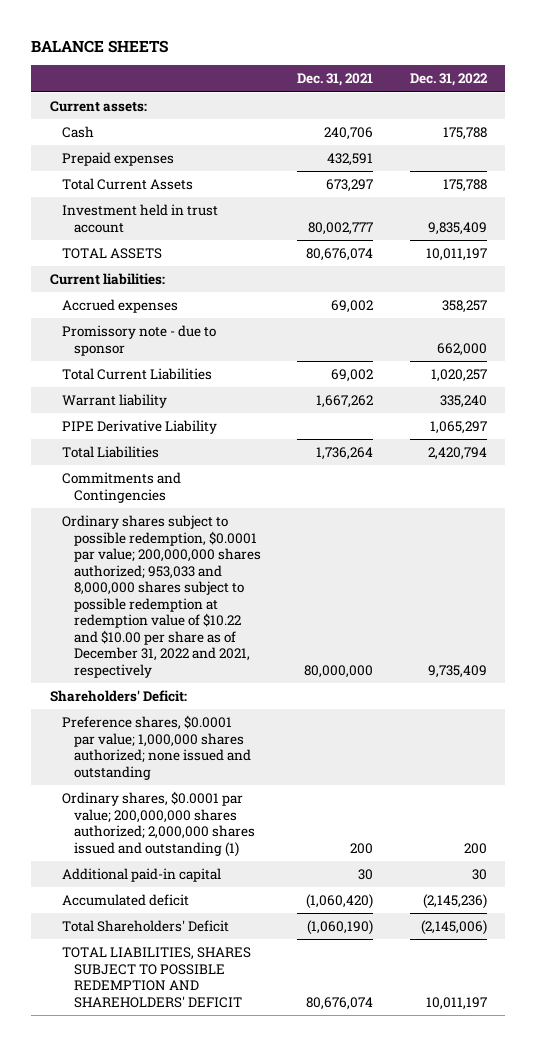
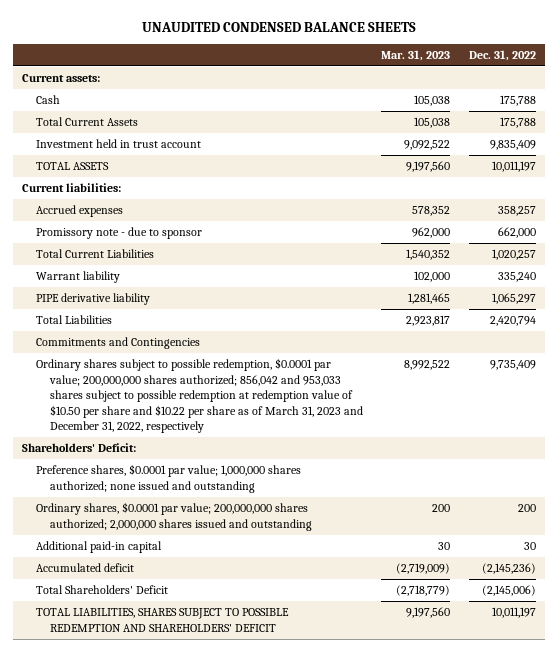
- BALANCE SHEETS
+ UNAUDITED CONDENSED BALANCE SHEETS
- | Dec. 31, 2021 | Dec. 31, 2022
+ | Mar. 31, 2023 | Dec. 31, 2022
- Prepaid expenses | 432,591 |
- PIPE Derivative Liability | | 1,065,297
+ PIPE derivative liability | 1,281,465 | 1,065,297
- Ordinary shares subject to possible redemption, $0.0001 par value; 200,000,000 shares authorized; 953,033 and 8,000,000 shares subject to possible redemption at redemption value of $10.22 and $10.00 per share as of December 31, 2022 and 2021, respectively | 80,000,000 | 9,735,409
+ Ordinary shares subject to possible redemption, $0.0001 par value; 200,000,000 shares authorized; 856,042 and 953,033 shares subject to possible redemption at redemption value of $10.50 per share and $10.22 per share as of March 31, 2023 and December 31, 2022, respectively | 8,992,522 | 9,735,409
- Ordinary shares, $0.0001 par value; 200,000,000 shares authorized; 2,000,000 shares issued and outstanding (1) | 200 | 200
+ Ordinary shares, $0.0001 par value; 200,000,000 shares authorized; 2,000,000 shares issued and outstanding | 200 | 200

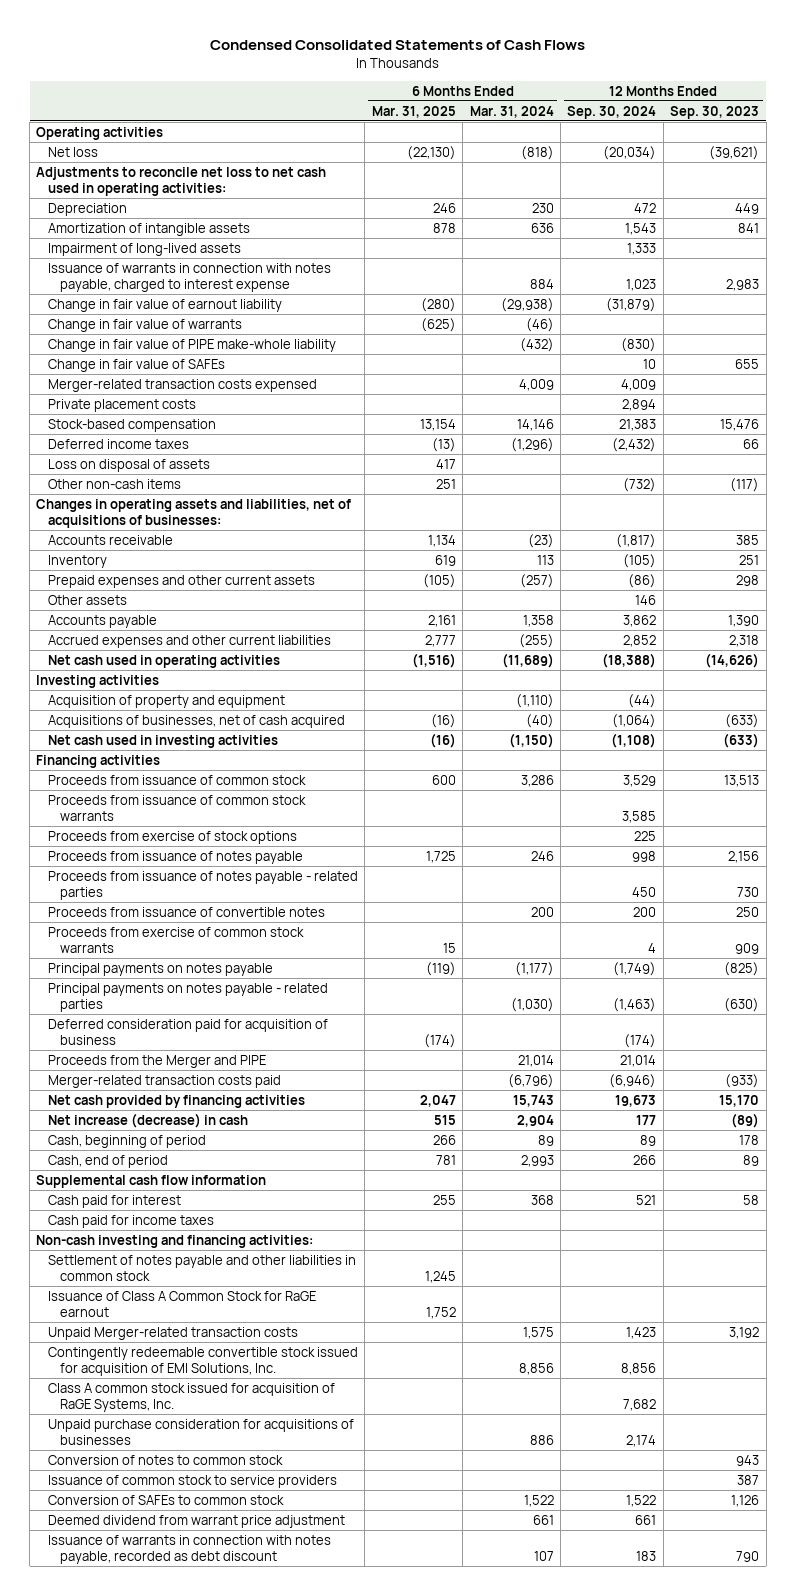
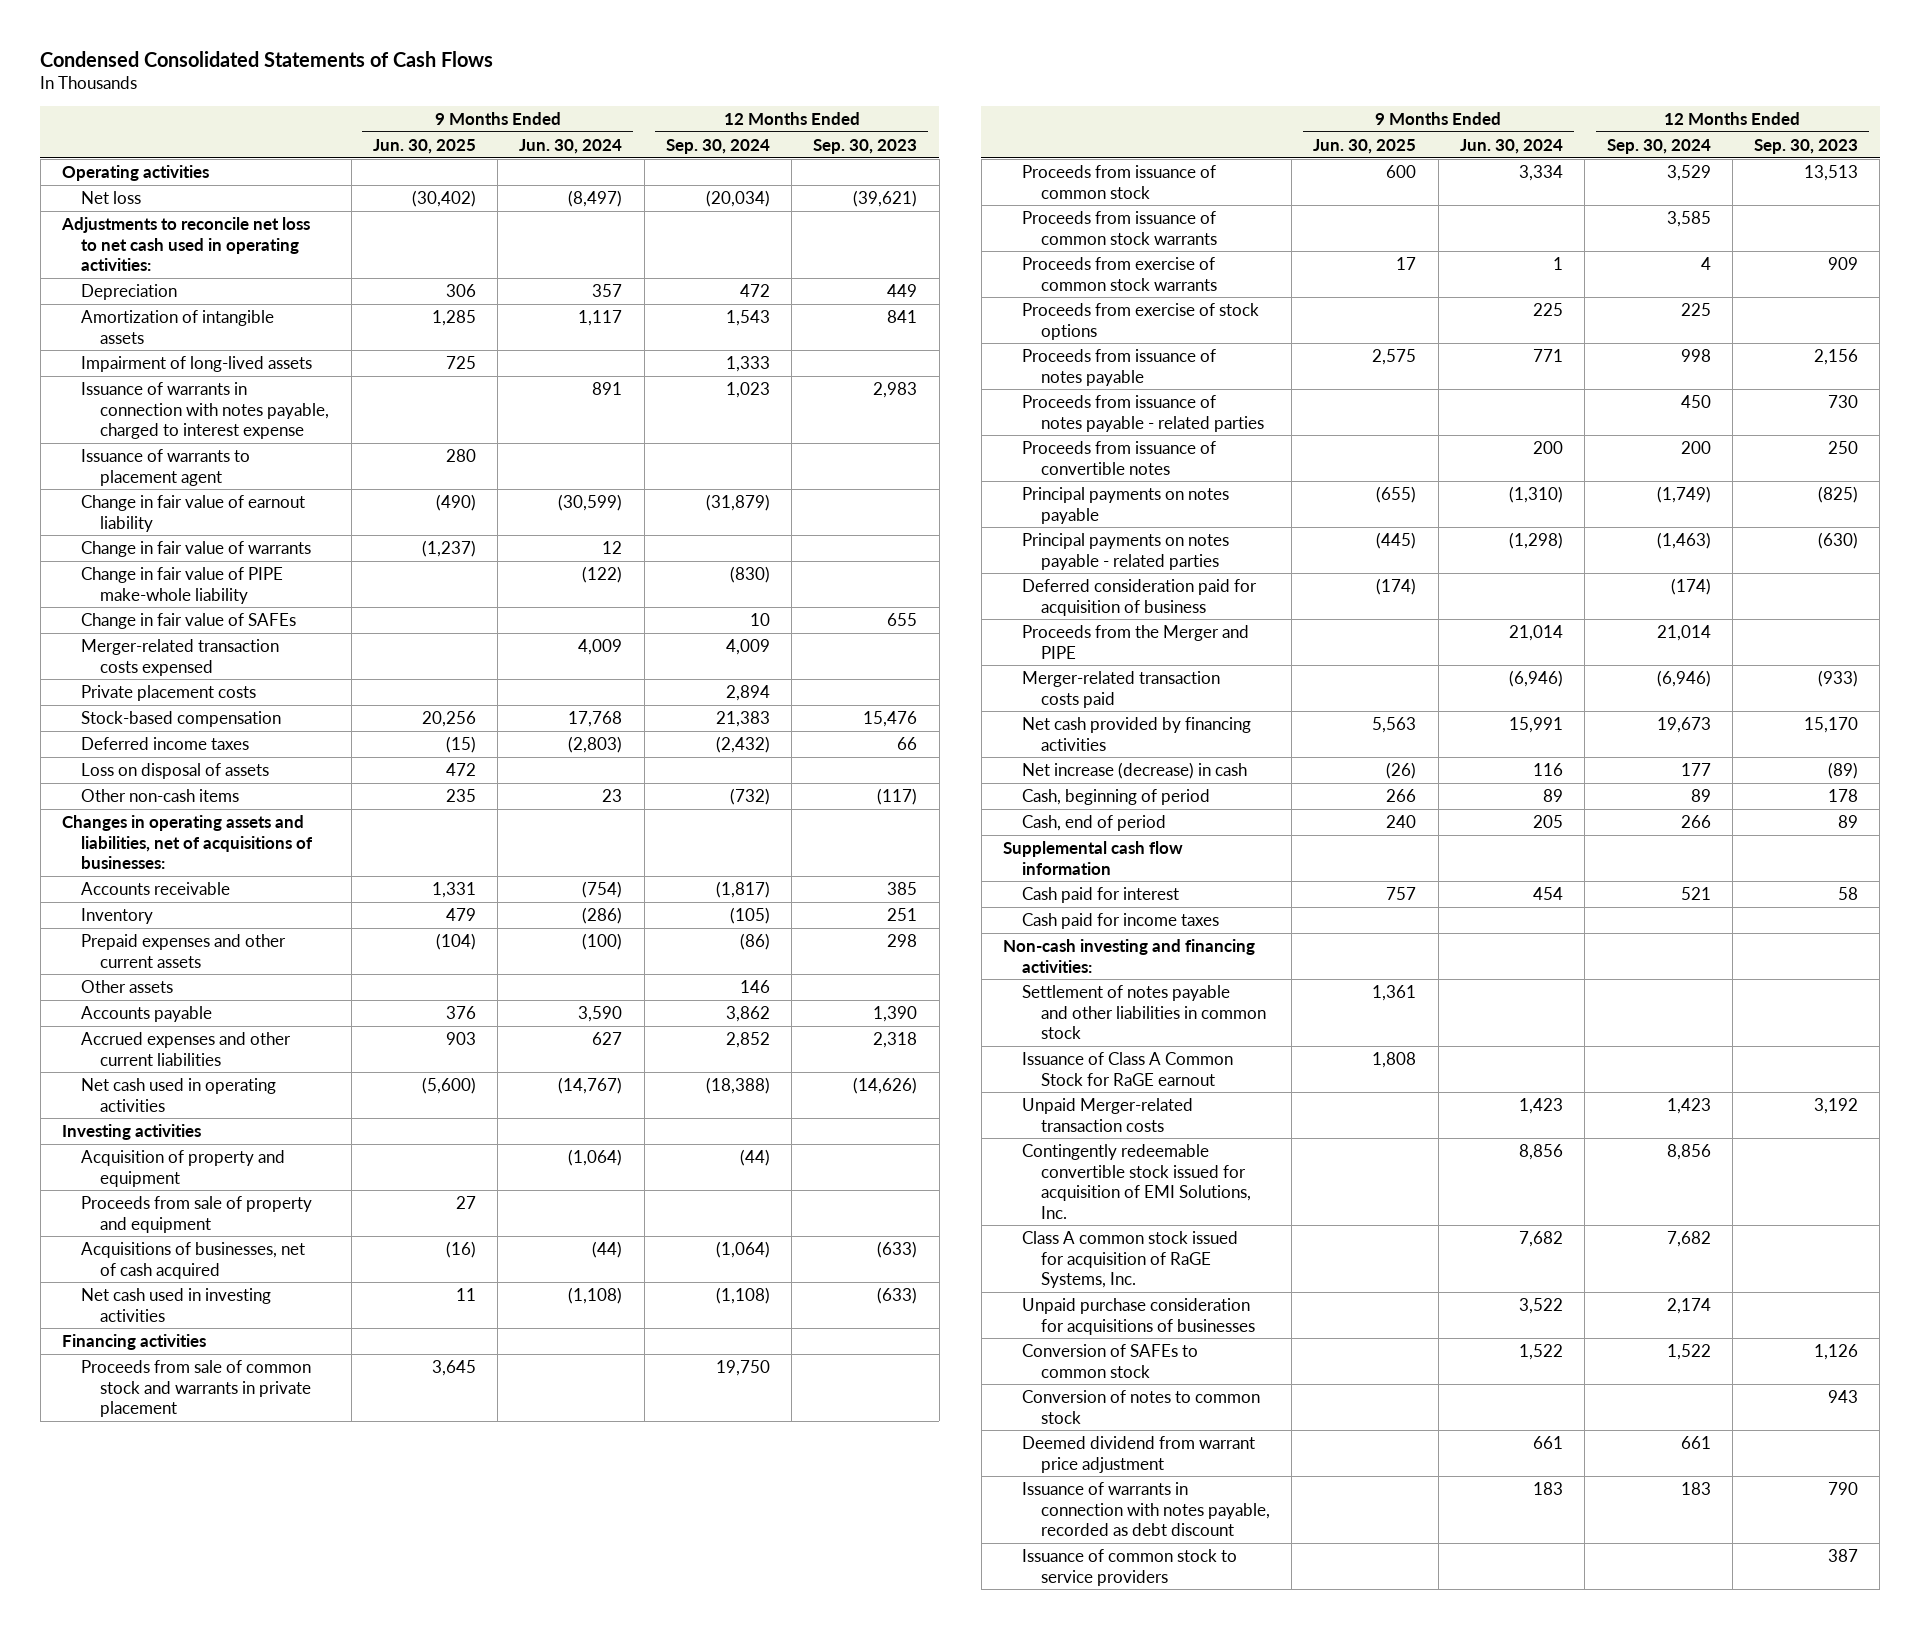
- | 6 Months Ended Mar. 31, 2025 | 6 Months Ended Mar. 31, 2024 | 12 Months Ended Sep. 30, 2024 | 12 Months Ended Sep. 30, 2023
+ | 9 Months Ended Jun. 30, 2025 | 9 Months Ended Jun. 30, 2024 | 12 Months Ended Sep. 30, 2024 | 12 Months Ended Sep. 30, 2023
+ Issuance of warrants to placement agent | 280 | | |
+ Proceeds from sale of property and equipment | 27 | | |
+ Proceeds from sale of common stock and warrants in private placement | 3,645 | | 19,750 |
moved up: Proceeds from exercise of common stock warrants | 17 | 1 | 4 | 909
moved down: Conversion of notes to common stock | | | | 943
moved down: Issuance of common stock to service providers | | | | 387

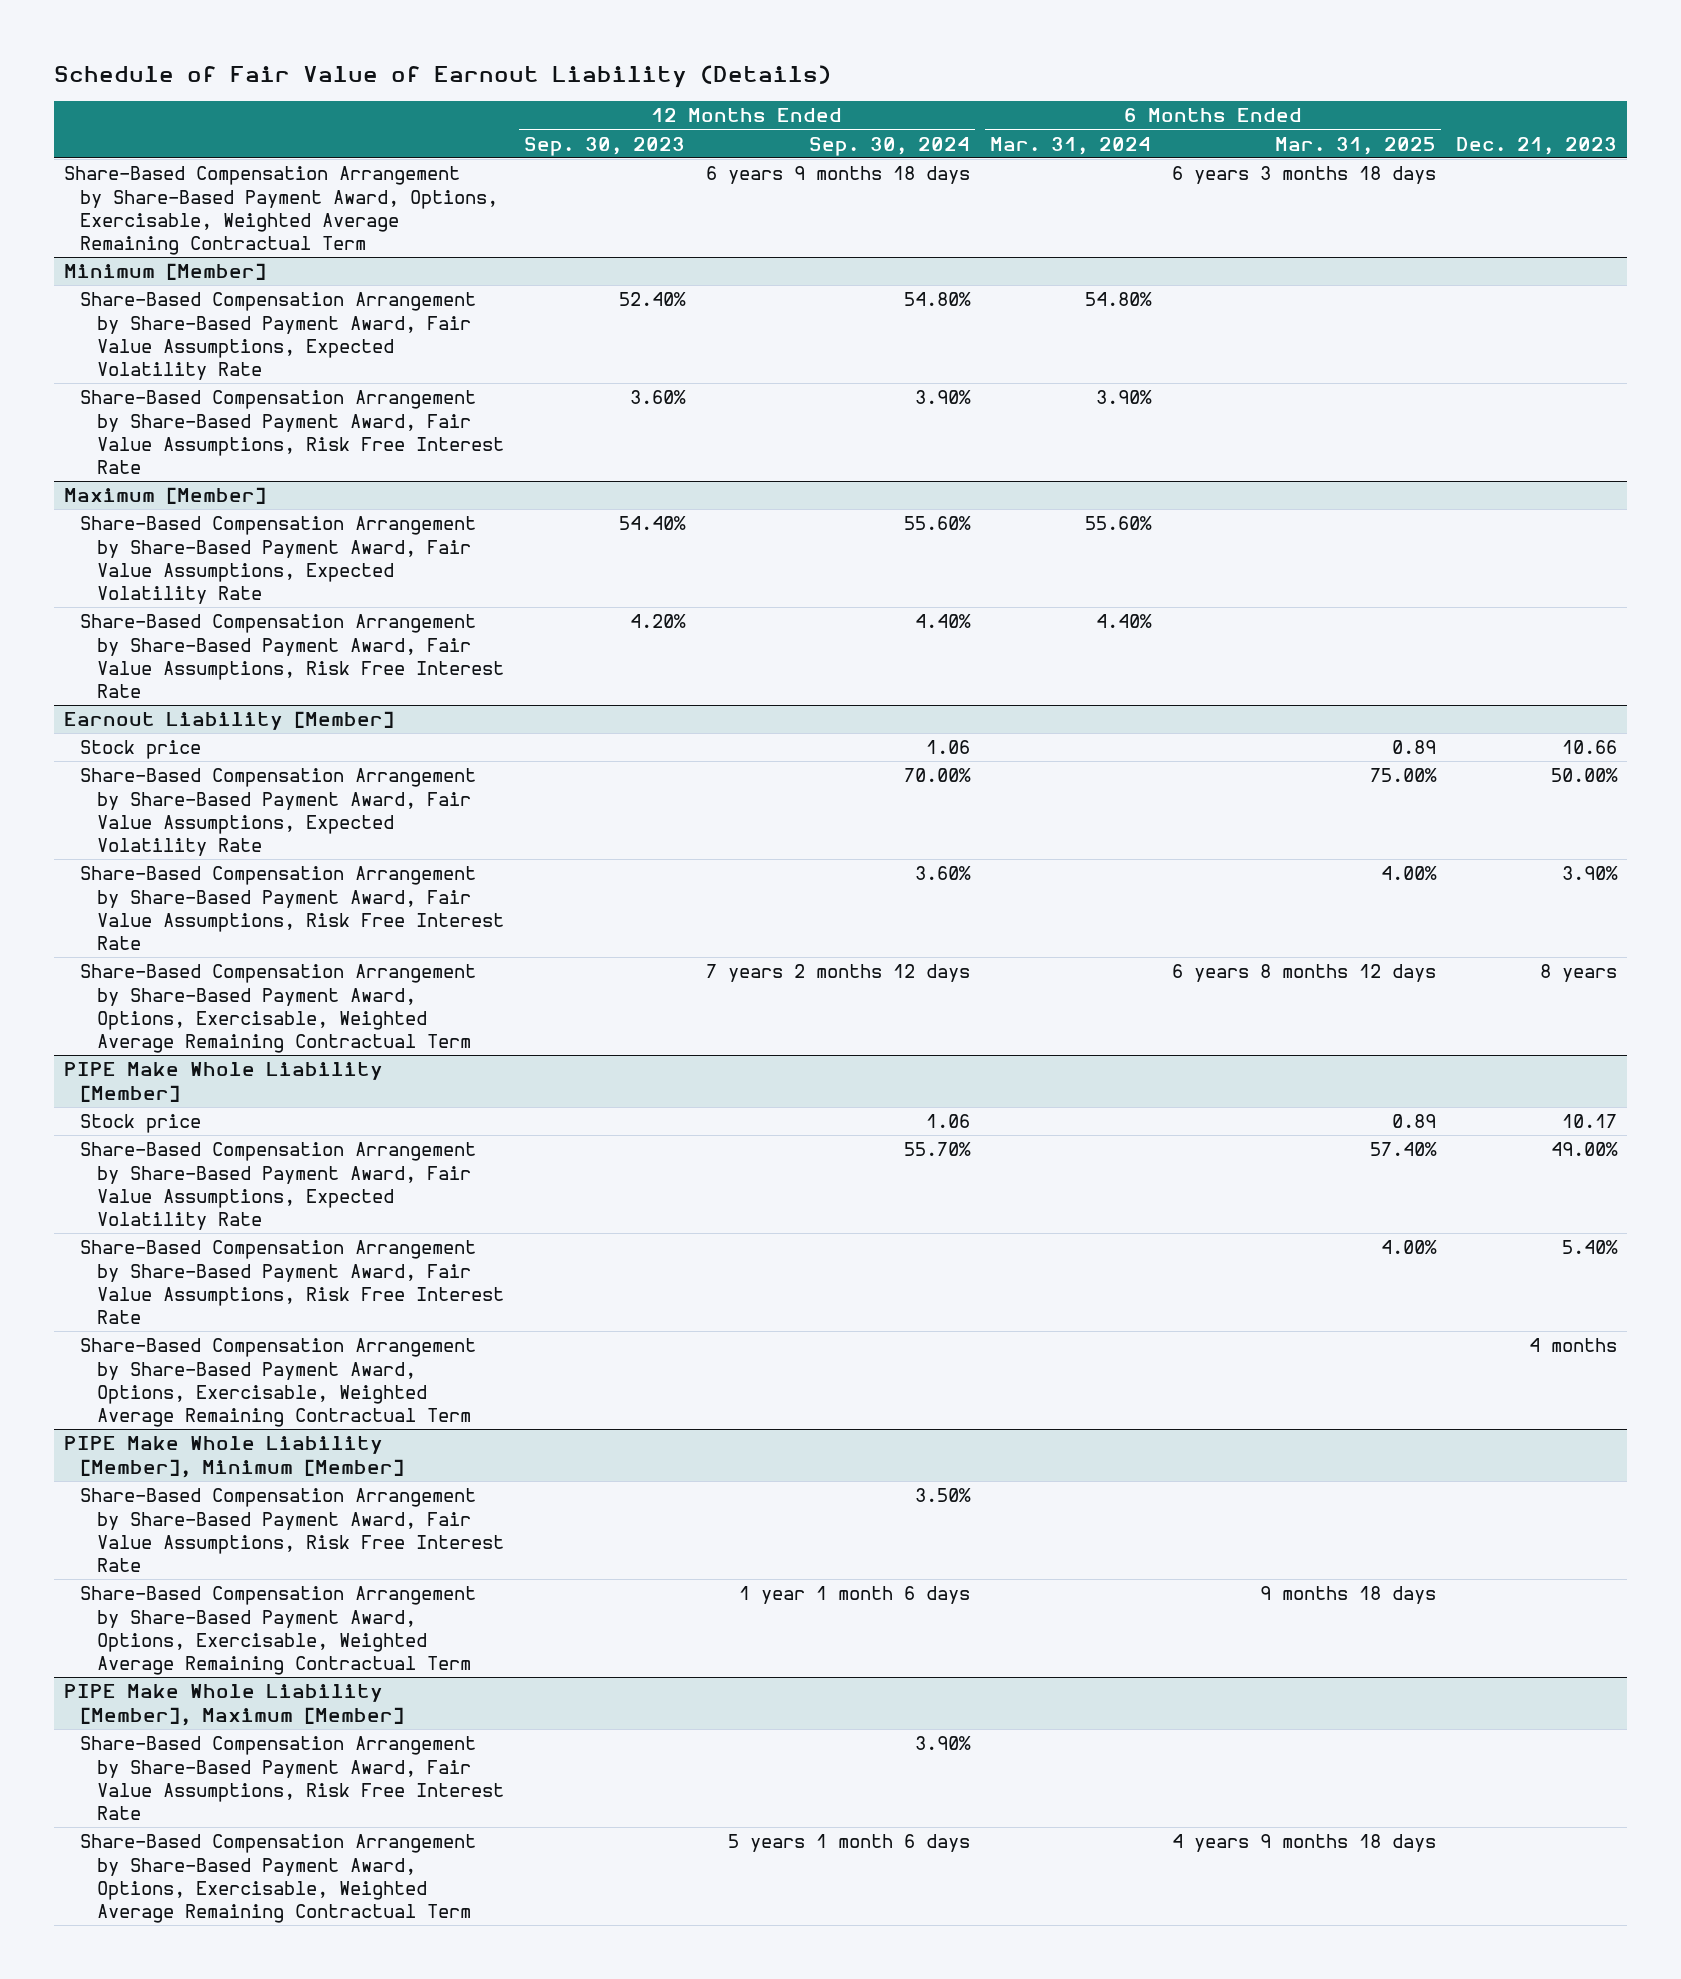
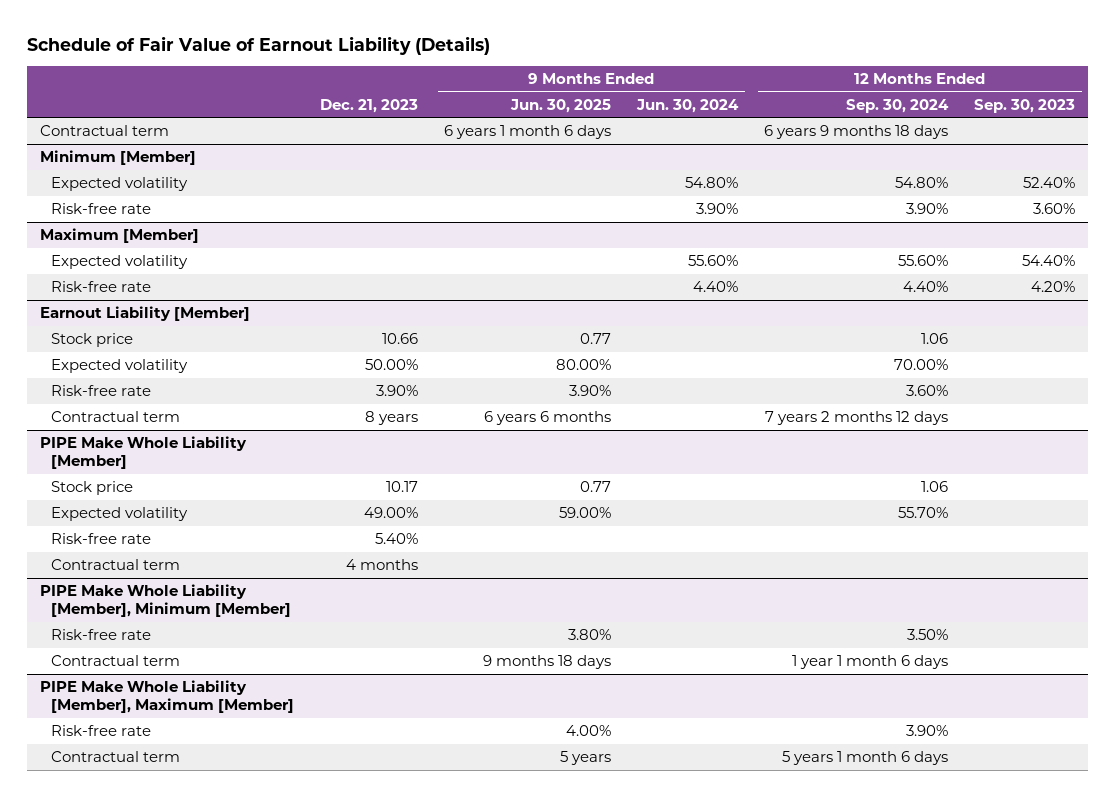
- | 12 Months Ended Sep. 30, 2023 | 12 Months Ended Sep. 30, 2024 | 6 Months Ended Mar. 31, 2024 | 6 Months Ended Mar. 31, 2025 | Dec. 21, 2023
+ | Dec. 21, 2023 | 9 Months Ended Jun. 30, 2025 | 9 Months Ended Jun. 30, 2024 | 12 Months Ended Sep. 30, 2024 | 12 Months Ended Sep. 30, 2023
- Share-Based Compensation Arrangement by Share-Based Payment Award, Options, Exercisable, Weighted Average Remaining Contractual Term | | 6 years 9 months 18 days | | 6 years 3 months 18 days |
+ Contractual term | | 6 years 1 month 6 days | | 6 years 9 months 18 days |
@ Minimum [Member]
- Share-Based Compensation Arrangement by Share-Based Payment Award, Fair Value Assumptions, Expected Volatility Rate | 52.40% | 54.80% | 54.80% | |
- Share-Based Compensation Arrangement by Share-Based Payment Award, Fair Value Assumptions, Risk Free Interest Rate | 3.60% | 3.90% | 3.90% | |
+ Expected volatility | | | 54.80% | 54.80% | 52.40%
+ Risk-free rate | | | 3.90% | 3.90% | 3.60%
@ Maximum [Member]
- Share-Based Compensation Arrangement by Share-Based Payment Award, Fair Value Assumptions, Expected Volatility Rate | 54.40% | 55.60% | 55.60% | |
- Share-Based Compensation Arrangement by Share-Based Payment Award, Fair Value Assumptions, Risk Free Interest Rate | 4.20% | 4.40% | 4.40% | |
+ Expected volatility | | | 55.60% | 55.60% | 54.40%
+ Risk-free rate | | | 4.40% | 4.40% | 4.20%
@ Earnout Liability [Member]
- Share-Based Compensation Arrangement by Share-Based Payment Award, Fair Value Assumptions, Expected Volatility Rate | | 70.00% | | 75.00% | 50.00%
- Share-Based Compensation Arrangement by Share-Based Payment Award, Fair Value Assumptions, Risk Free Interest Rate | | 3.60% | | 4.00% | 3.90%
- Share-Based Compensation Arrangement by Share-Based Payment Award, Options, Exercisable, Weighted Average Remaining Contractual Term | | 7 years 2 months 12 days | | 6 years 8 months 12 days | 8 years
+ Expected volatility | 50.00% | 80.00% | | 70.00% |
+ Risk-free rate | 3.90% | 3.90% | | 3.60% |
+ Contractual term | 8 years | 6 years 6 months | | 7 years 2 months 12 days |
@ PIPE Make Whole Liability [Member]
- Share-Based Compensation Arrangement by Share-Based Payment Award, Fair Value Assumptions, Expected Volatility Rate | | 55.70% | | 57.40% | 49.00%
- Share-Based Compensation Arrangement by Share-Based Payment Award, Fair Value Assumptions, Risk Free Interest Rate | | | | 4.00% | 5.40%
- Share-Based Compensation Arrangement by Share-Based Payment Award, Options, Exercisable, Weighted Average Remaining Contractual Term | | | | | 4 months
+ Expected volatility | 49.00% | 59.00% | | 55.70% |
+ Risk-free rate | 5.40% | | | |
+ Contractual term | 4 months | | | |
@ PIPE Make Whole Liability [Member], Minimum [Member]
- Share-Based Compensation Arrangement by Share-Based Payment Award, Fair Value Assumptions, Risk Free Interest Rate | | 3.50% | | |
- Share-Based Compensation Arrangement by Share-Based Payment Award, Options, Exercisable, Weighted Average Remaining Contractual Term | | 1 year 1 month 6 days | | 9 months 18 days |
+ Risk-free rate | | 3.80% | | 3.50% |
+ Contractual term | | 9 months 18 days | | 1 year 1 month 6 days |
@ PIPE Make Whole Liability [Member], Maximum [Member]
- Share-Based Compensation Arrangement by Share-Based Payment Award, Fair Value Assumptions, Risk Free Interest Rate | | 3.90% | | |
- Share-Based Compensation Arrangement by Share-Based Payment Award, Options, Exercisable, Weighted Average Remaining Contractual Term | | 5 years 1 month 6 days | | 4 years 9 months 18 days |
+ Risk-free rate | | 4.00% | | 3.90% |
+ Contractual term | | 5 years | | 5 years 1 month 6 days |

